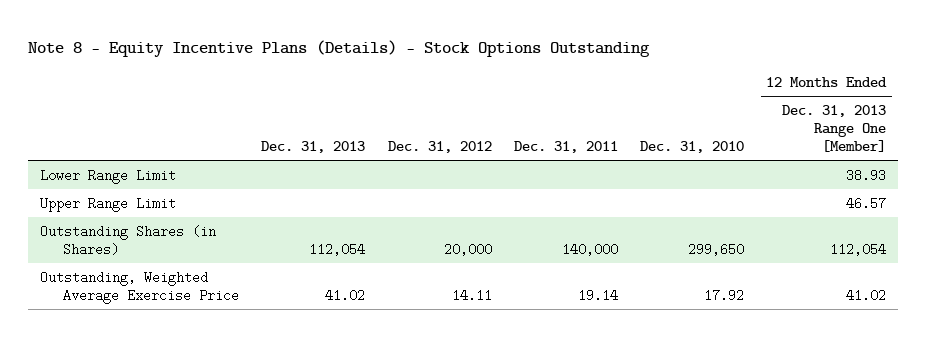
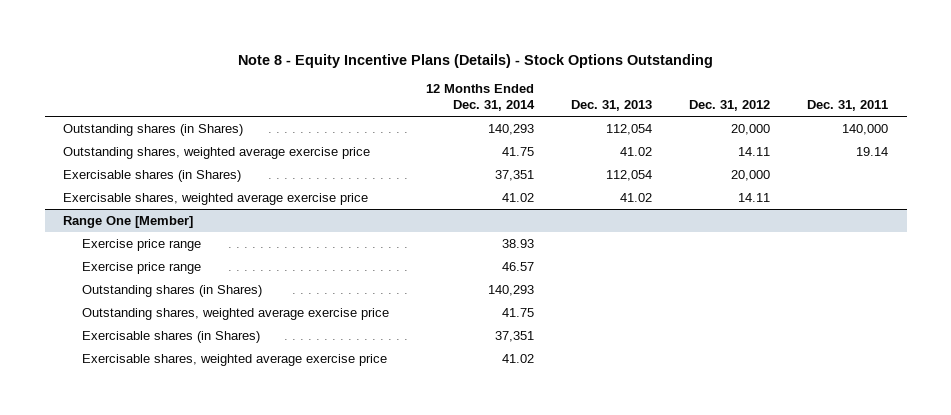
- | Dec. 31, 2013 | Dec. 31, 2012 | Dec. 31, 2011 | Dec. 31, 2010 | 12 Months Ended Dec. 31, 2013 Range One [Member]
+ | 12 Months Ended Dec. 31, 2014 | Dec. 31, 2013 | Dec. 31, 2012 | Dec. 31, 2011
- Lower Range Limit | | | | | 38.93
- Upper Range Limit | | | | | 46.57
- Outstanding Shares (in Shares) | 112,054 | 20,000 | 140,000 | 299,650 | 112,054
- Outstanding, Weighted Average Exercise Price | 41.02 | 14.11 | 19.14 | 17.92 | 41.02
+ Outstanding shares (in Shares) | 140,293 | 112,054 | 20,000 | 140,000
+ Outstanding shares, weighted average exercise price | 41.75 | 41.02 | 14.11 | 19.14
+ Exercisable shares (in Shares) | 37,351 | 112,054 | 20,000 |
+ Exercisable shares, weighted average exercise price | 41.02 | 41.02 | 14.11 |
+ Range One [Member]
+ Exercise price range | 38.93 | | |
+ Exercise price range | 46.57 | | |
+ Outstanding shares (in Shares) | 140,293 | | |
+ Outstanding shares, weighted average exercise price | 41.75 | | |
+ Exercisable shares (in Shares) | 37,351 | | |
+ Exercisable shares, weighted average exercise price | 41.02 | | |

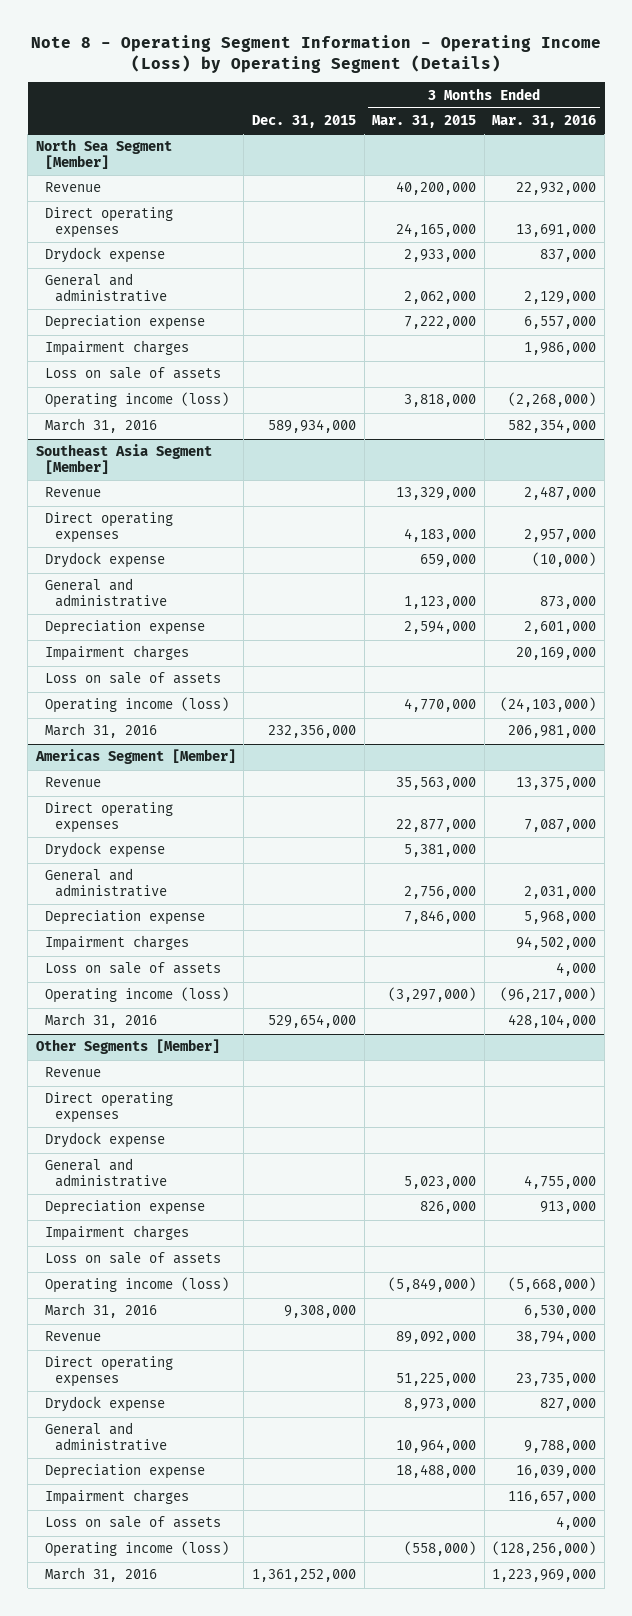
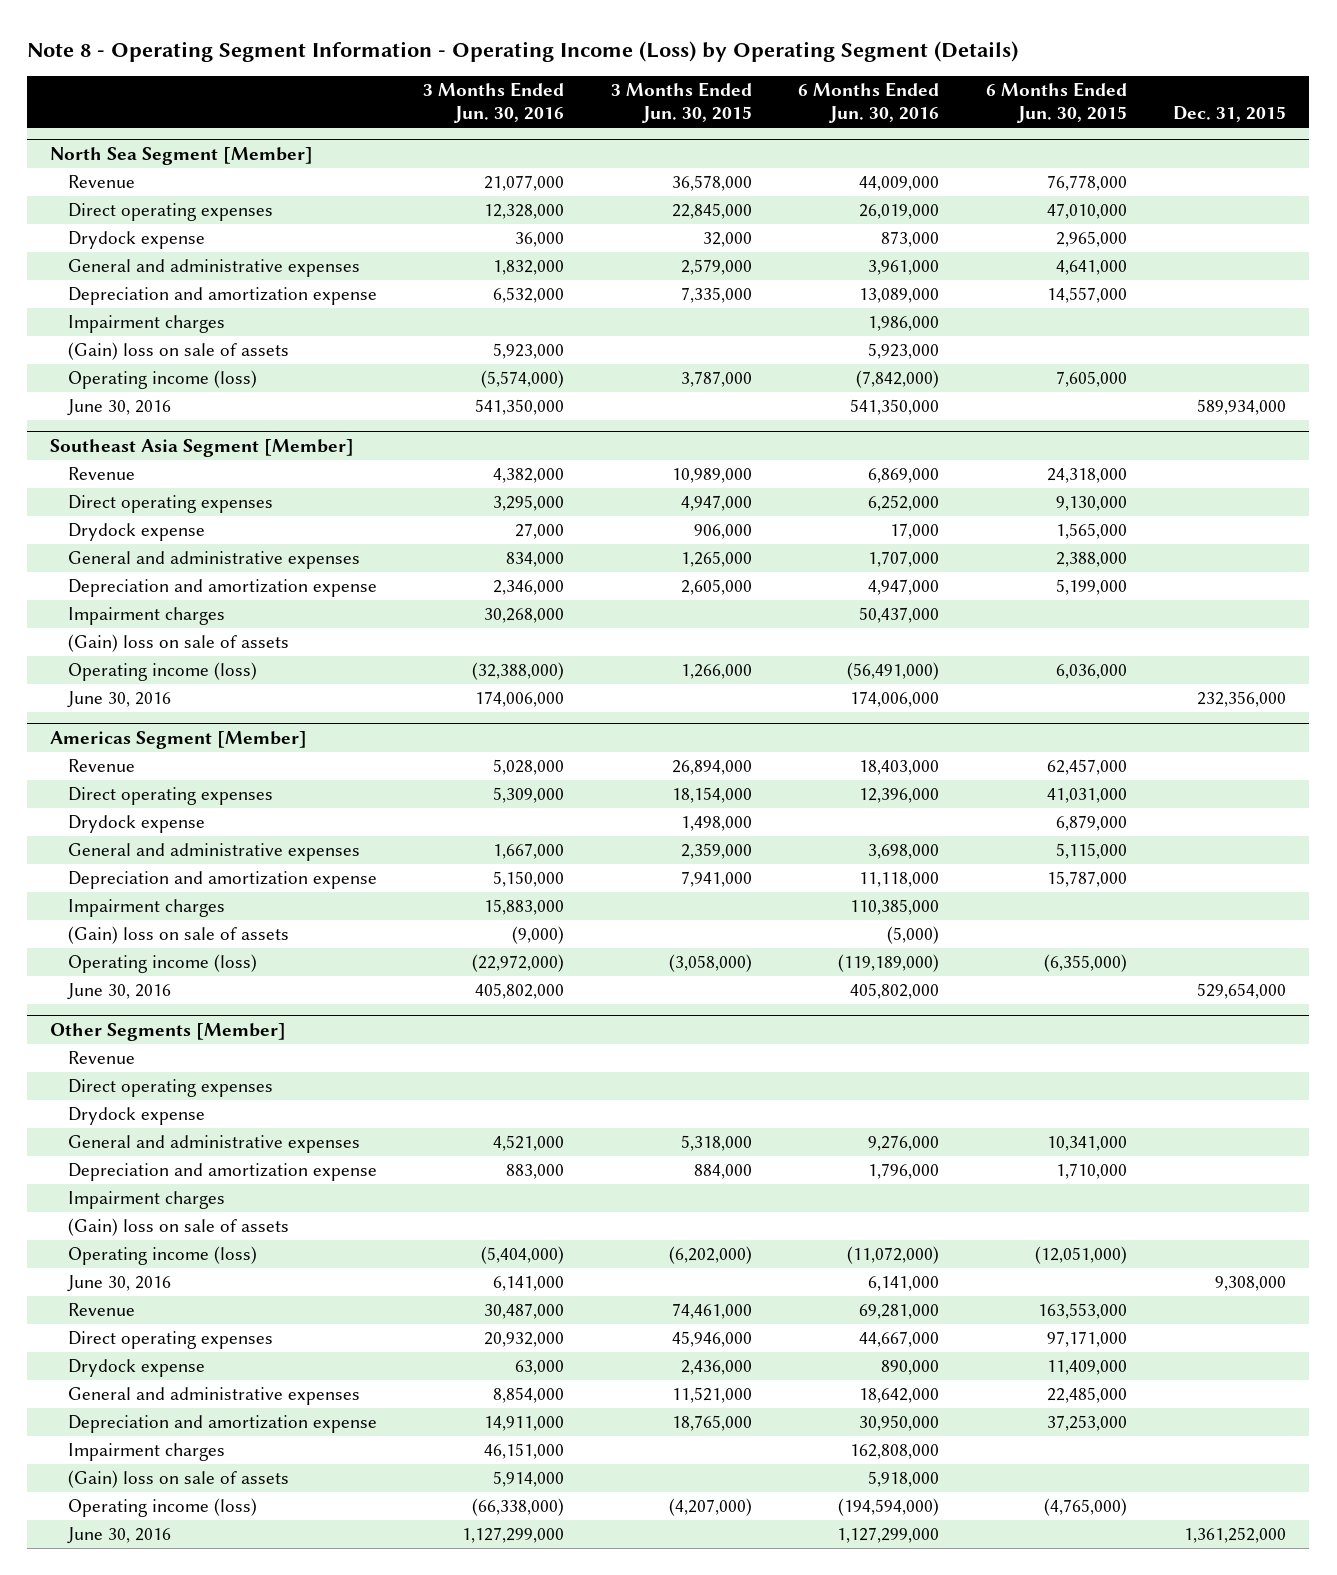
- | Dec. 31, 2015 | 3 Months Ended Mar. 31, 2015 | 3 Months Ended Mar. 31, 2016
+ | 3 Months Ended Jun. 30, 2016 | 3 Months Ended Jun. 30, 2015 | 6 Months Ended Jun. 30, 2016 | 6 Months Ended Jun. 30, 2015 | Dec. 31, 2015
@ North Sea Segment [Member]
- General and administrative | | 2,062,000 | 2,129,000
- Depreciation expense | | 7,222,000 | 6,557,000
+ General and administrative expenses | 1,832,000 | 2,579,000 | 3,961,000 | 4,641,000 |
+ Depreciation and amortization expense | 6,532,000 | 7,335,000 | 13,089,000 | 14,557,000 |
- Loss on sale of assets
+ (Gain) loss on sale of assets | 5,923,000 | | 5,923,000 | |
- March 31, 2016 | 589,934,000 | | 582,354,000
+ June 30, 2016 | 541,350,000 | | 541,350,000 | | 589,934,000
@ Southeast Asia Segment [Member]
- General and administrative | | 1,123,000 | 873,000
- Depreciation expense | | 2,594,000 | 2,601,000
+ General and administrative expenses | 834,000 | 1,265,000 | 1,707,000 | 2,388,000 |
+ Depreciation and amortization expense | 2,346,000 | 2,605,000 | 4,947,000 | 5,199,000 |
- Loss on sale of assets
+ (Gain) loss on sale of assets
- March 31, 2016 | 232,356,000 | | 206,981,000
+ June 30, 2016 | 174,006,000 | | 174,006,000 | | 232,356,000
@ Americas Segment [Member]
- General and administrative | | 2,756,000 | 2,031,000
- Depreciation expense | | 7,846,000 | 5,968,000
+ General and administrative expenses | 1,667,000 | 2,359,000 | 3,698,000 | 5,115,000 |
+ Depreciation and amortization expense | 5,150,000 | 7,941,000 | 11,118,000 | 15,787,000 |
- Loss on sale of assets | | | 4,000
+ (Gain) loss on sale of assets | (9,000) | | (5,000) | |
- March 31, 2016 | 529,654,000 | | 428,104,000
+ June 30, 2016 | 405,802,000 | | 405,802,000 | | 529,654,000
@ Other Segments [Member]
- General and administrative | | 5,023,000 | 4,755,000
- Depreciation expense | | 826,000 | 913,000
+ General and administrative expenses | 4,521,000 | 5,318,000 | 9,276,000 | 10,341,000 |
+ Depreciation and amortization expense | 883,000 | 884,000 | 1,796,000 | 1,710,000 |
- Loss on sale of assets
+ (Gain) loss on sale of assets
- March 31, 2016 | 9,308,000 | | 6,530,000
+ June 30, 2016 | 6,141,000 | | 6,141,000 | | 9,308,000
- General and administrative | | 10,964,000 | 9,788,000
- Depreciation expense | | 18,488,000 | 16,039,000
+ General and administrative expenses | 8,854,000 | 11,521,000 | 18,642,000 | 22,485,000 |
+ Depreciation and amortization expense | 14,911,000 | 18,765,000 | 30,950,000 | 37,253,000 |
- Loss on sale of assets | | | 4,000
+ (Gain) loss on sale of assets | 5,914,000 | | 5,918,000 | |
- March 31, 2016 | 1,361,252,000 | | 1,223,969,000
+ June 30, 2016 | 1,127,299,000 | | 1,127,299,000 | | 1,361,252,000

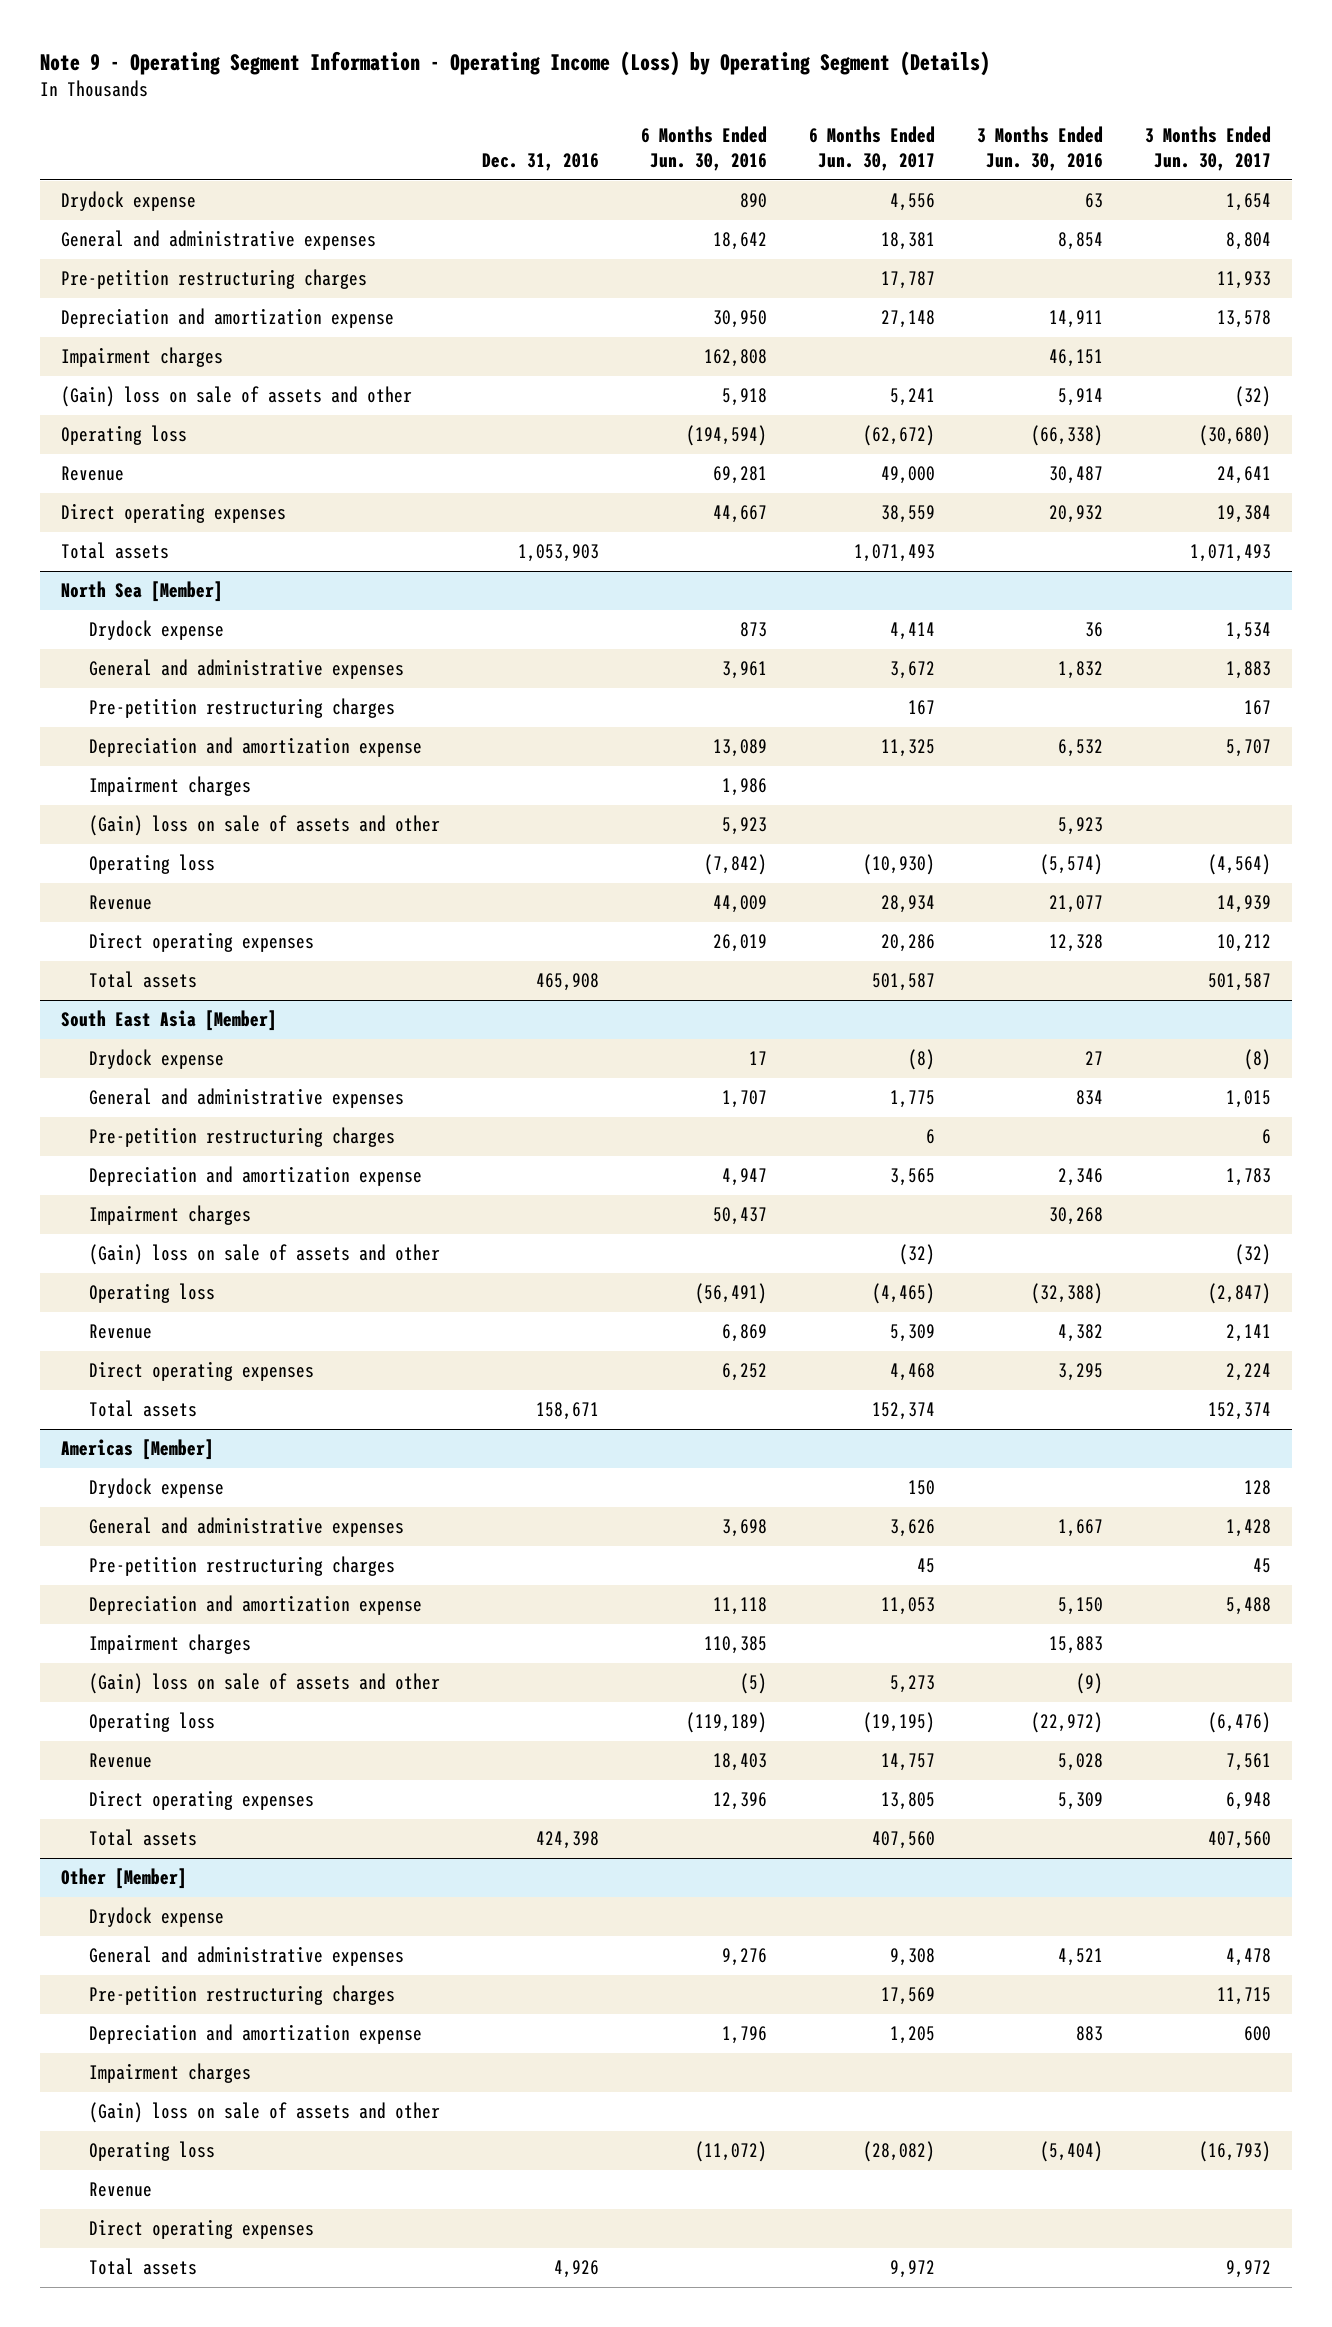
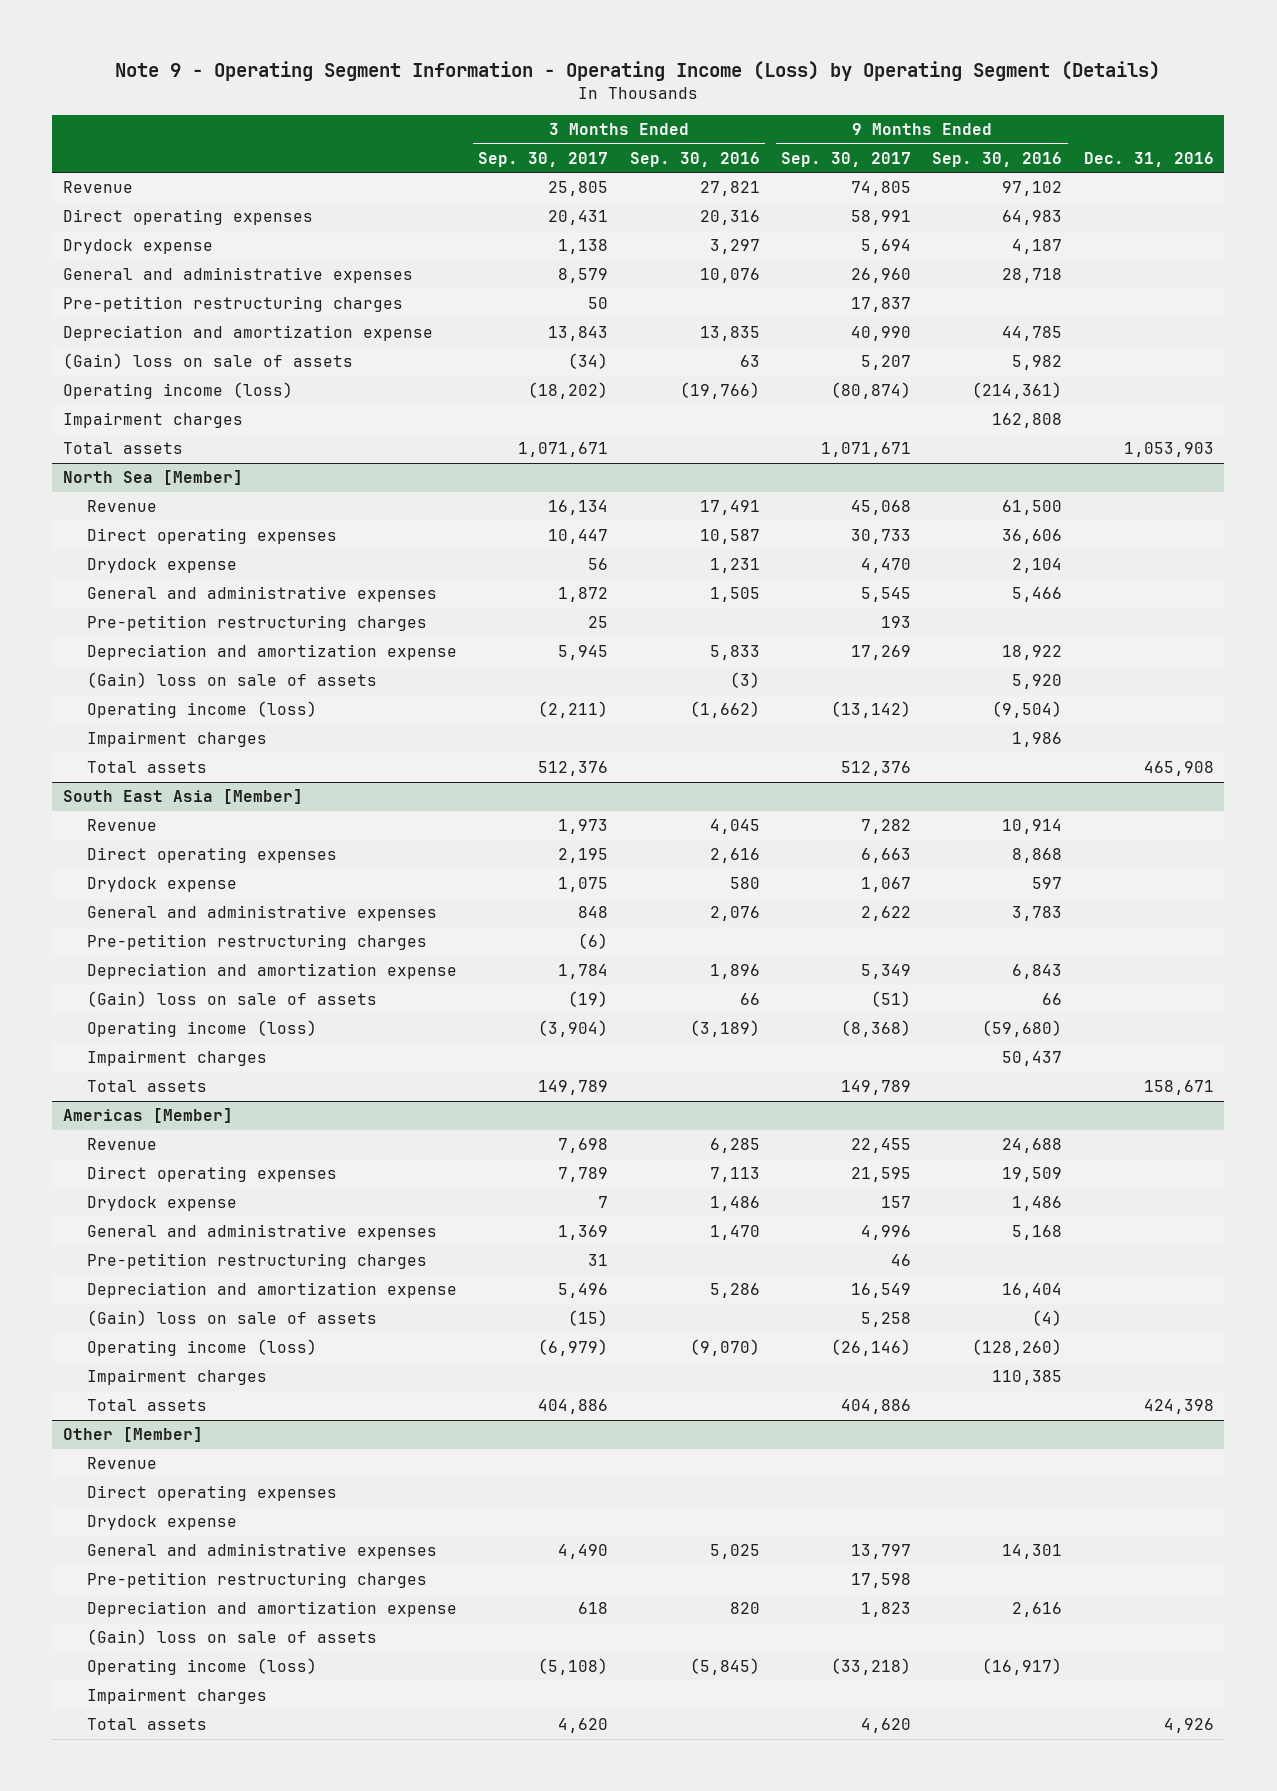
- | Dec. 31, 2016 | 6 Months Ended Jun. 30, 2016 | 6 Months Ended Jun. 30, 2017 | 3 Months Ended Jun. 30, 2016 | 3 Months Ended Jun. 30, 2017
+ | 3 Months Ended Sep. 30, 2017 | 3 Months Ended Sep. 30, 2016 | 9 Months Ended Sep. 30, 2017 | 9 Months Ended Sep. 30, 2016 | Dec. 31, 2016
moved up: Revenue | 25,805 | 27,821 | 74,805 | 97,102 |
moved up: Direct operating expenses | 20,431 | 20,316 | 58,991 | 64,983 |
+ (Gain) loss on sale of assets | (34) | 63 | 5,207 | 5,982 |
+ Operating income (loss) | (18,202) | (19,766) | (80,874) | (214,361) |
- (Gain) loss on sale of assets and other | | 5,918 | 5,241 | 5,914 | (32)
- Operating loss | | (194,594) | (62,672) | (66,338) | (30,680)
@ North Sea [Member]
moved up: Revenue | 16,134 | 17,491 | 45,068 | 61,500 |
moved up: Direct operating expenses | 10,447 | 10,587 | 30,733 | 36,606 |
+ (Gain) loss on sale of assets | | (3) | | 5,920 |
+ Operating income (loss) | (2,211) | (1,662) | (13,142) | (9,504) |
- (Gain) loss on sale of assets and other | | 5,923 | | 5,923 |
- Operating loss | | (7,842) | (10,930) | (5,574) | (4,564)
@ South East Asia [Member]
moved up: Revenue | 1,973 | 4,045 | 7,282 | 10,914 |
moved up: Direct operating expenses | 2,195 | 2,616 | 6,663 | 8,868 |
+ (Gain) loss on sale of assets | (19) | 66 | (51) | 66 |
+ Operating income (loss) | (3,904) | (3,189) | (8,368) | (59,680) |
- (Gain) loss on sale of assets and other | | | (32) | | (32)
- Operating loss | | (56,491) | (4,465) | (32,388) | (2,847)
@ Americas [Member]
moved up: Revenue | 7,698 | 6,285 | 22,455 | 24,688 |
moved up: Direct operating expenses | 7,789 | 7,113 | 21,595 | 19,509 |
+ (Gain) loss on sale of assets | (15) | | 5,258 | (4) |
+ Operating income (loss) | (6,979) | (9,070) | (26,146) | (128,260) |
- (Gain) loss on sale of assets and other | | (5) | 5,273 | (9) |
- Operating loss | | (119,189) | (19,195) | (22,972) | (6,476)
@ Other [Member]
moved up: Revenue
moved up: Direct operating expenses
+ (Gain) loss on sale of assets
+ Operating income (loss) | (5,108) | (5,845) | (33,218) | (16,917) |
- (Gain) loss on sale of assets and other
- Operating loss | | (11,072) | (28,082) | (5,404) | (16,793)

